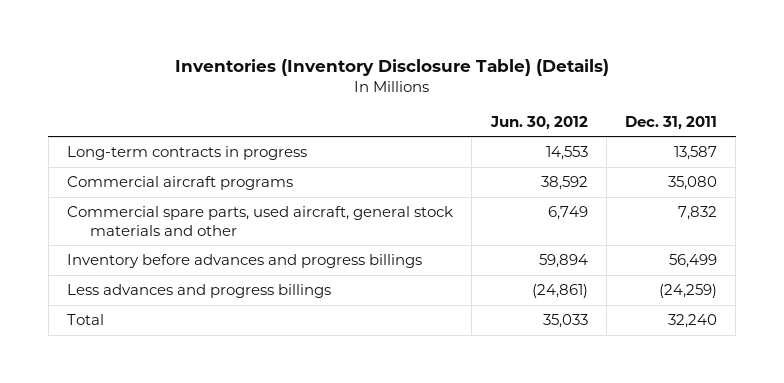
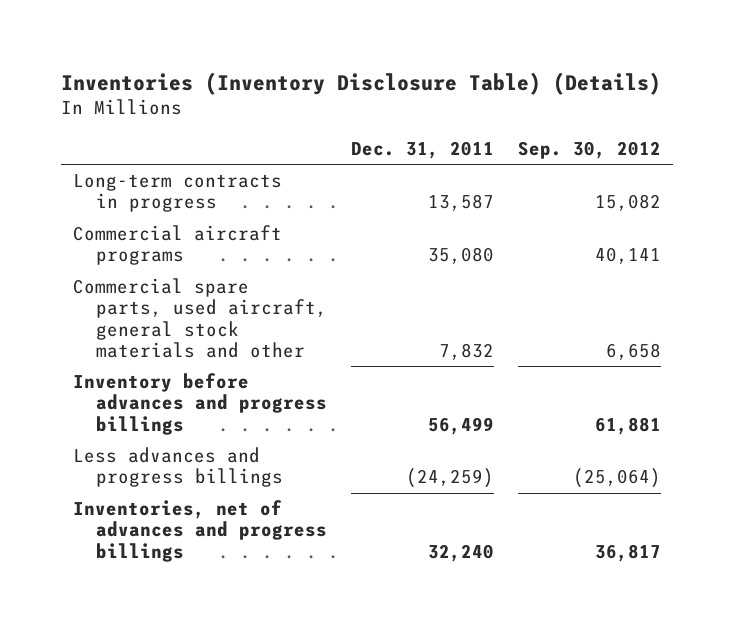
- | Jun. 30, 2012 | Dec. 31, 2011
+ | Dec. 31, 2011 | Sep. 30, 2012
- Total | 35,033 | 32,240
+ Inventories, net of advances and progress billings | 32,240 | 36,817

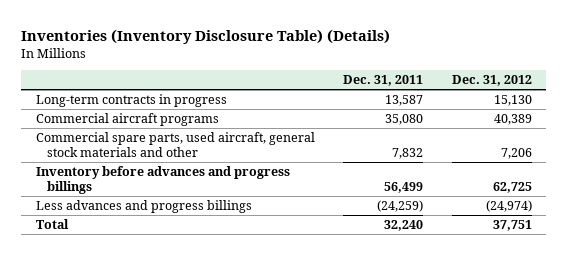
- | Dec. 31, 2011 | Sep. 30, 2012
+ | Dec. 31, 2011 | Dec. 31, 2012
- Inventories, net of advances and progress billings | 32,240 | 36,817
+ Total | 32,240 | 37,751

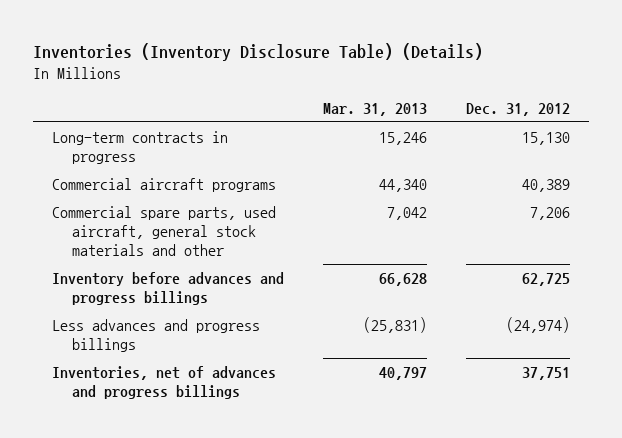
- | Dec. 31, 2011 | Dec. 31, 2012
+ | Mar. 31, 2013 | Dec. 31, 2012
- Total | 32,240 | 37,751
+ Inventories, net of advances and progress billings | 40,797 | 37,751

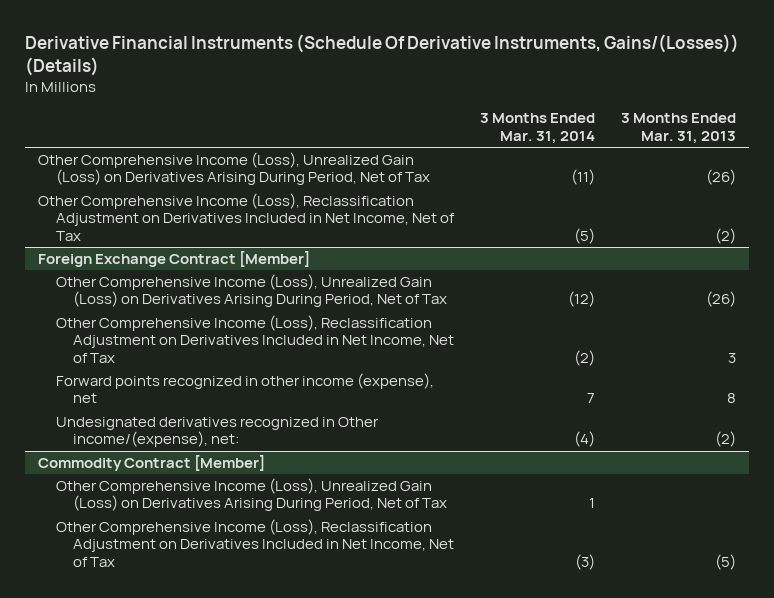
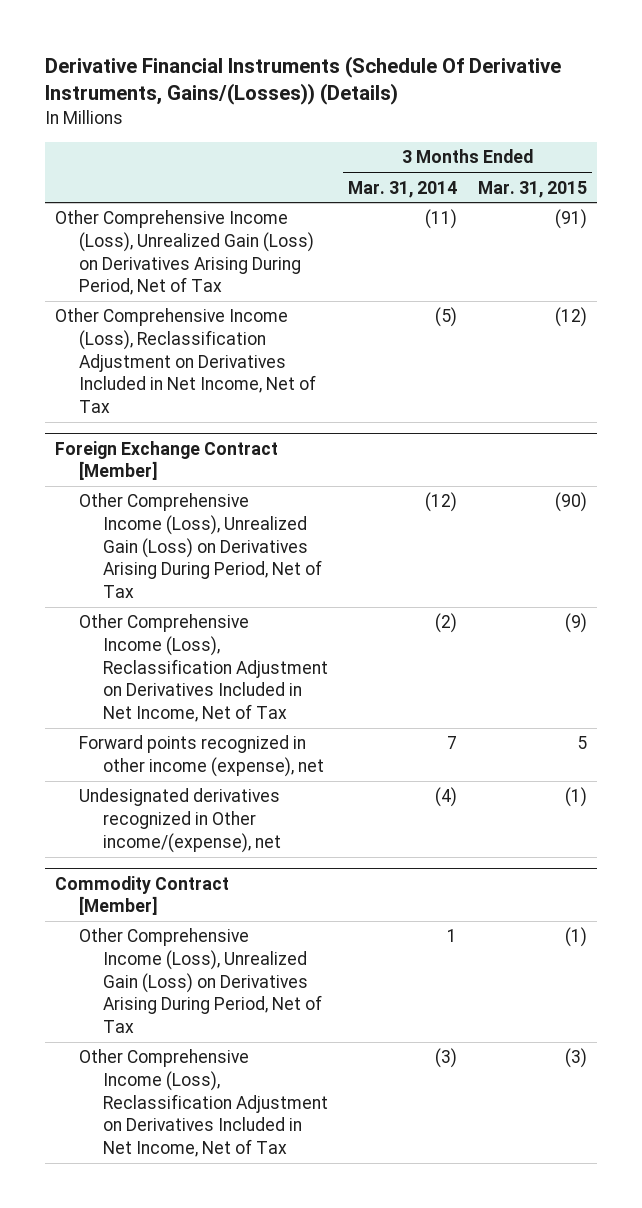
- | 3 Months Ended Mar. 31, 2014 | 3 Months Ended Mar. 31, 2013
+ | 3 Months Ended Mar. 31, 2014 | 3 Months Ended Mar. 31, 2015
@ Foreign Exchange Contract [Member]
- Undesignated derivatives recognized in Other income/(expense), net: | (4) | (2)
+ Undesignated derivatives recognized in Other income/(expense), net | (4) | (1)

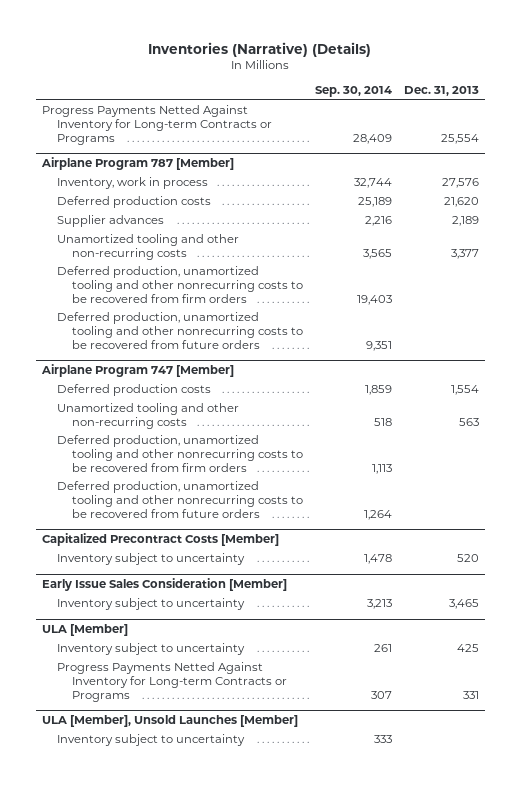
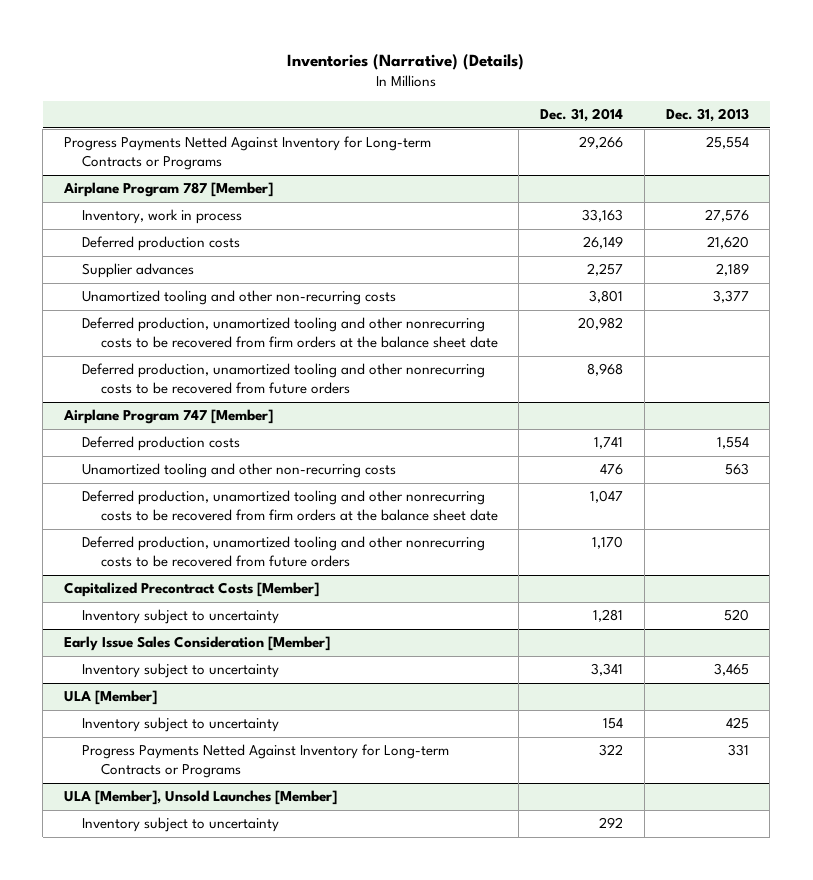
- | Sep. 30, 2014 | Dec. 31, 2013
+ | Dec. 31, 2014 | Dec. 31, 2013
@ Airplane Program 787 [Member]
- Deferred production, unamortized tooling and other nonrecurring costs to be recovered from firm orders | 19,403 |
+ Deferred production, unamortized tooling and other nonrecurring costs to be recovered from firm orders at the balance sheet date | 20,982 |
@ Airplane Program 747 [Member]
- Deferred production, unamortized tooling and other nonrecurring costs to be recovered from firm orders | 1,113 |
+ Deferred production, unamortized tooling and other nonrecurring costs to be recovered from firm orders at the balance sheet date | 1,047 |

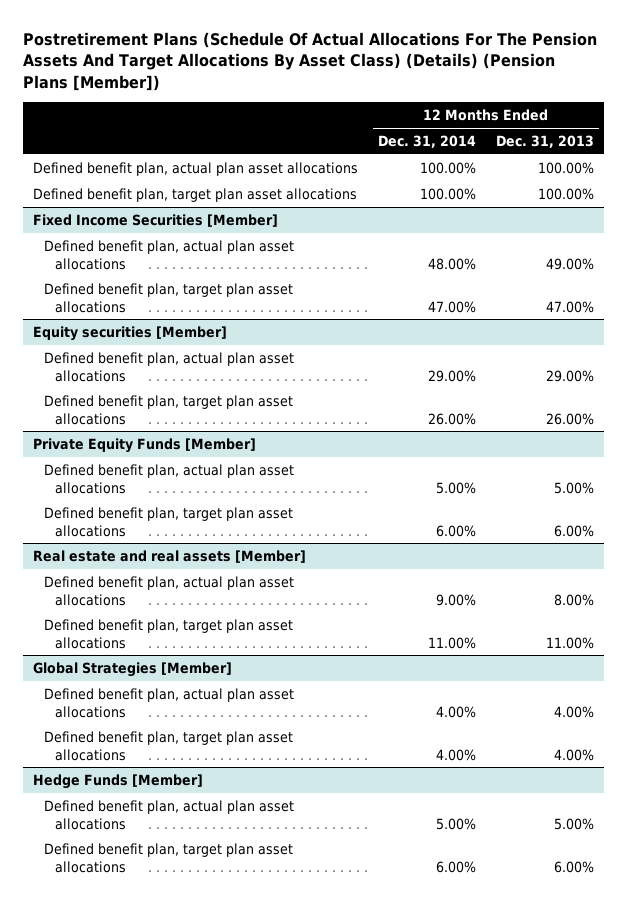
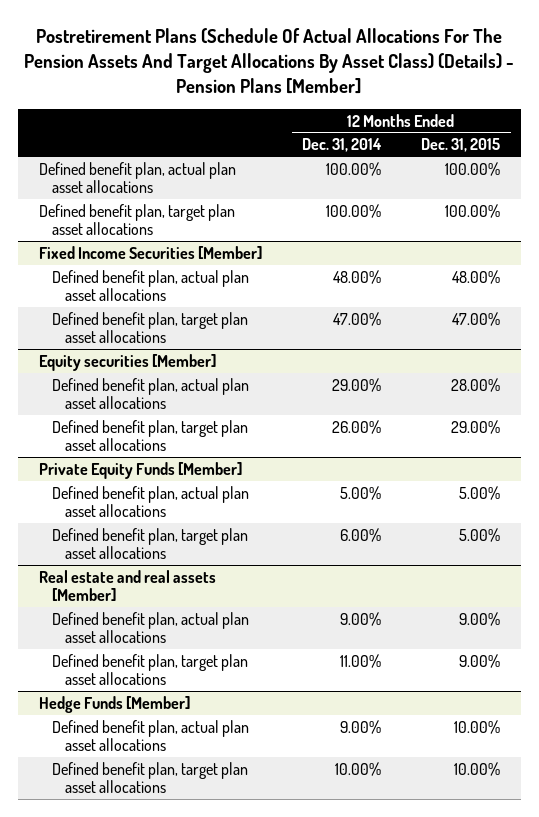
- Postretirement Plans (Schedule Of Actual Allocations For The Pension Assets And Target Allocations By Asset Class) (Details) (Pension Plans [Member])
+ Postretirement Plans (Schedule Of Actual Allocations For The Pension Assets And Target Allocations By Asset Class) (Details) - Pension Plans [Member]
- | 12 Months Ended Dec. 31, 2014 | 12 Months Ended Dec. 31, 2013
+ | 12 Months Ended Dec. 31, 2014 | 12 Months Ended Dec. 31, 2015
- Global Strategies [Member]
- Defined benefit plan, actual plan asset allocations | 4.00% | 4.00%
- Defined benefit plan, target plan asset allocations | 4.00% | 4.00%
@ Hedge Funds [Member]
- Defined benefit plan, actual plan asset allocations | 5.00% | 5.00%
- Defined benefit plan, target plan asset allocations | 6.00% | 6.00%
+ Defined benefit plan, actual plan asset allocations | 9.00% | 10.00%
+ Defined benefit plan, target plan asset allocations | 10.00% | 10.00%

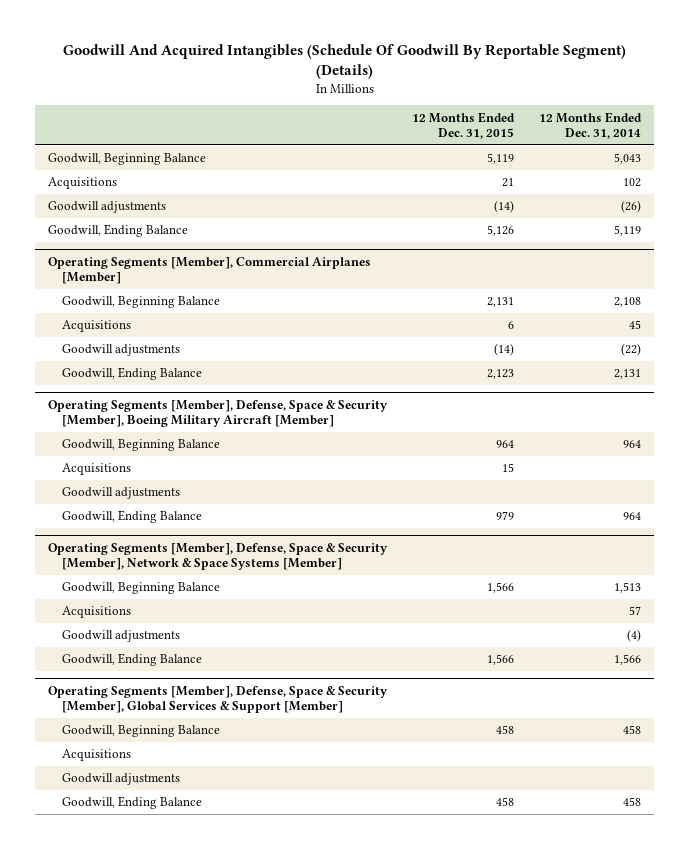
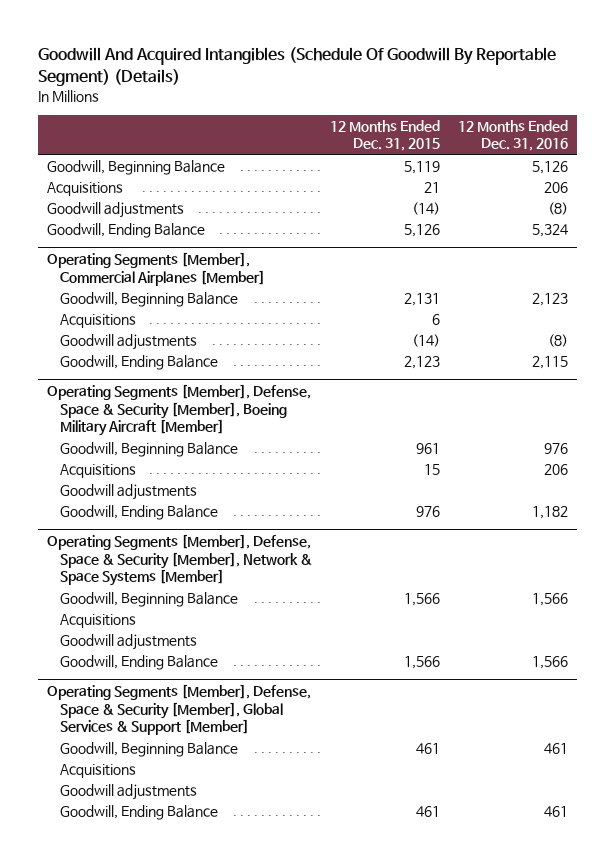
- | 12 Months Ended Dec. 31, 2015 | 12 Months Ended Dec. 31, 2014
+ | 12 Months Ended Dec. 31, 2015 | 12 Months Ended Dec. 31, 2016
@ Operating Segments [Member], Defense, Space & Security [Member], Boeing Military Aircraft [Member]
- Goodwill, Beginning Balance | 964 | 964
+ Goodwill, Beginning Balance | 961 | 976
- Goodwill, Ending Balance | 979 | 964
+ Goodwill, Ending Balance | 976 | 1,182
@ Operating Segments [Member], Defense, Space & Security [Member], Global Services & Support [Member]
- Goodwill, Beginning Balance | 458 | 458
+ Goodwill, Beginning Balance | 461 | 461
- Goodwill, Ending Balance | 458 | 458
+ Goodwill, Ending Balance | 461 | 461

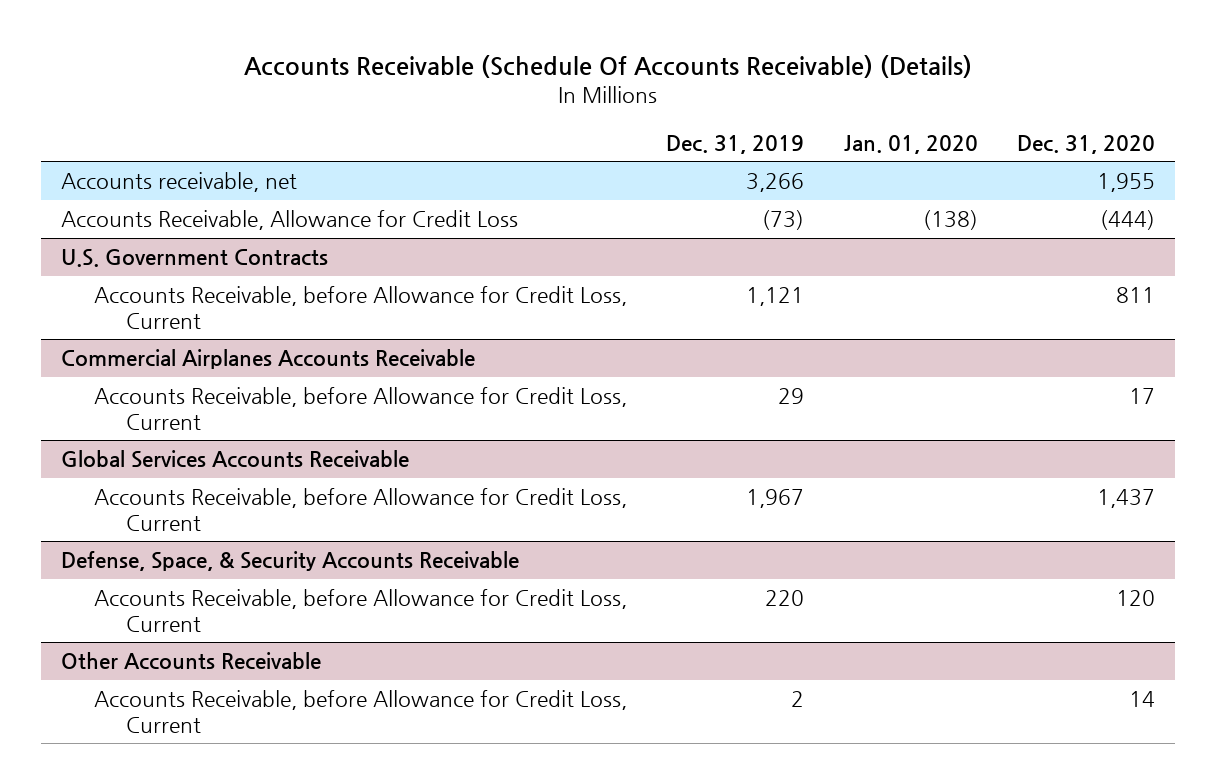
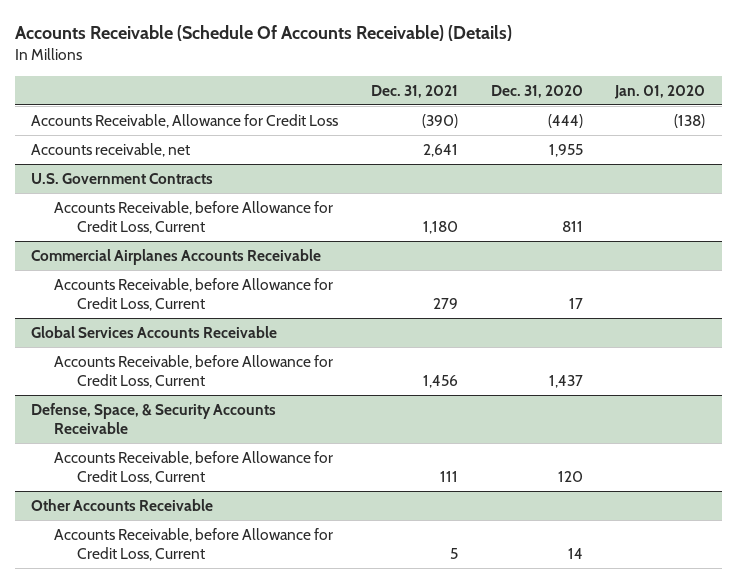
- | Dec. 31, 2019 | Jan. 01, 2020 | Dec. 31, 2020
+ | Dec. 31, 2021 | Dec. 31, 2020 | Jan. 01, 2020
moved down: Accounts receivable, net | 2,641 | 1,955 |

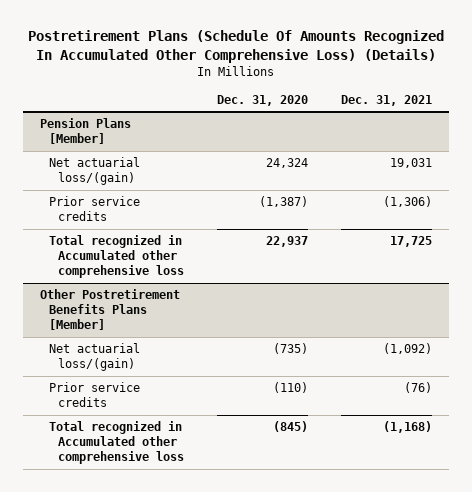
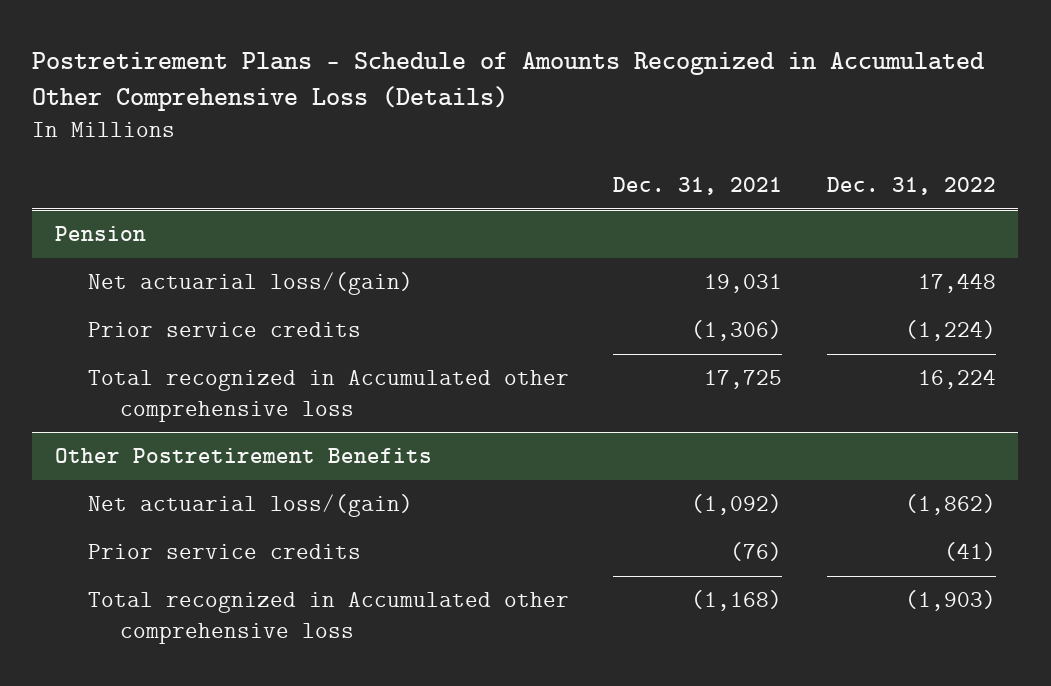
- Postretirement Plans (Schedule Of Amounts Recognized In Accumulated Other Comprehensive Loss) (Details)
+ Postretirement Plans - Schedule of Amounts Recognized in Accumulated Other Comprehensive Loss (Details)
- | Dec. 31, 2020 | Dec. 31, 2021
+ | Dec. 31, 2021 | Dec. 31, 2022
- Pension Plans [Member]
+ Pension
- Other Postretirement Benefits Plans [Member]
+ Other Postretirement Benefits

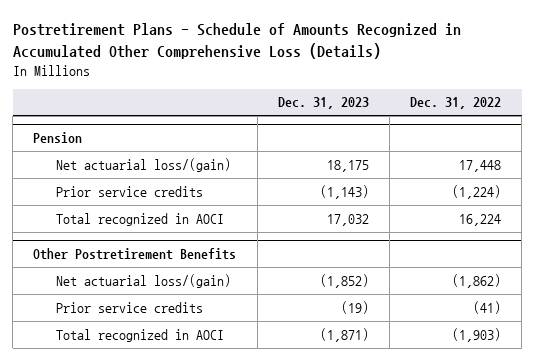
- | Dec. 31, 2021 | Dec. 31, 2022
+ | Dec. 31, 2023 | Dec. 31, 2022
@ Pension
- Total recognized in Accumulated other comprehensive loss | 17,725 | 16,224
+ Total recognized in AOCI | 17,032 | 16,224
@ Other Postretirement Benefits
- Total recognized in Accumulated other comprehensive loss | (1,168) | (1,903)
+ Total recognized in AOCI | (1,871) | (1,903)

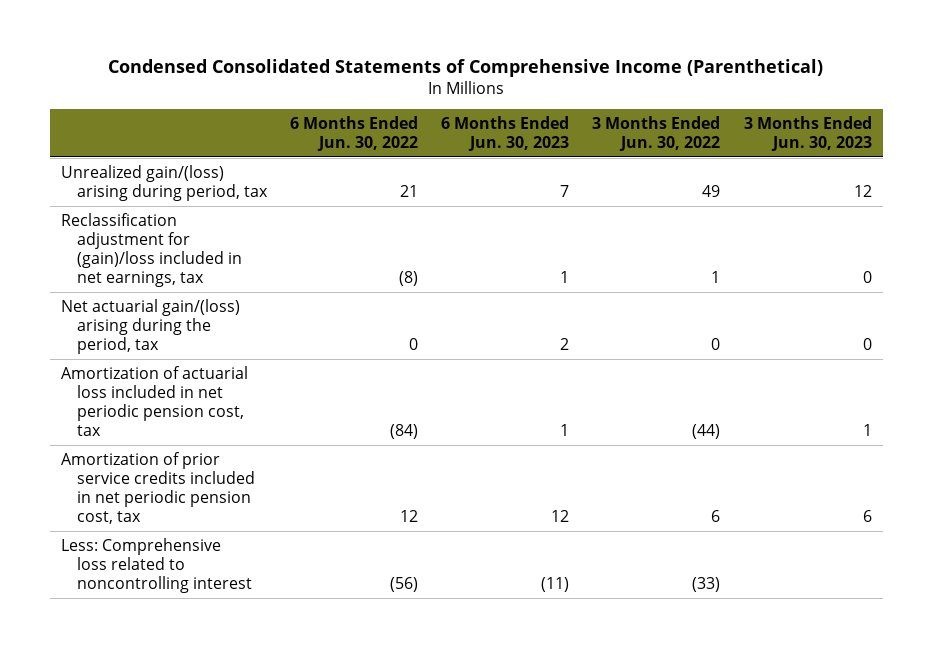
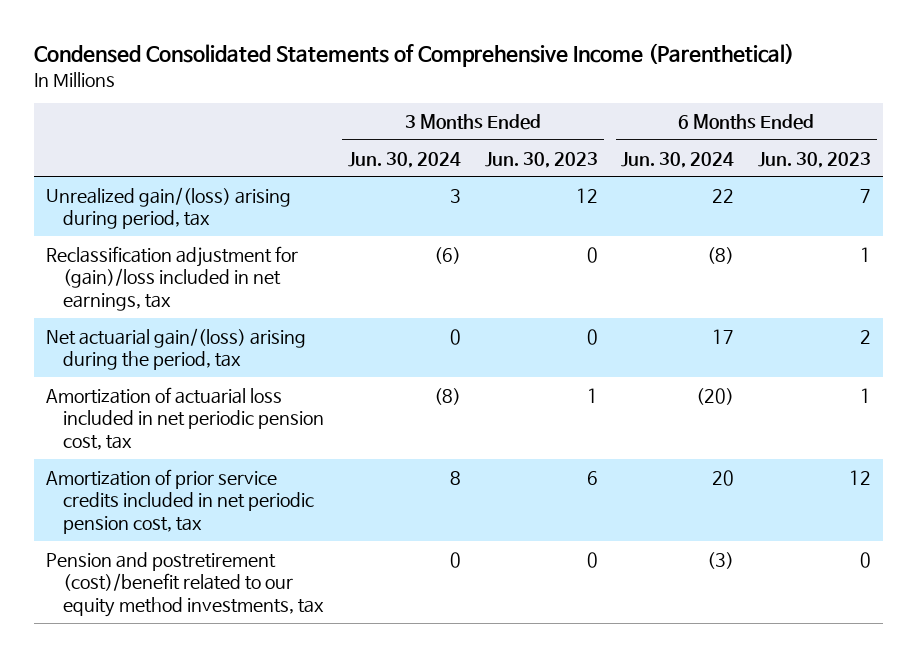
- | 6 Months Ended Jun. 30, 2022 | 6 Months Ended Jun. 30, 2023 | 3 Months Ended Jun. 30, 2022 | 3 Months Ended Jun. 30, 2023
+ | 3 Months Ended Jun. 30, 2024 | 3 Months Ended Jun. 30, 2023 | 6 Months Ended Jun. 30, 2024 | 6 Months Ended Jun. 30, 2023
- Less: Comprehensive loss related to noncontrolling interest | (56) | (11) | (33) |
+ Pension and postretirement (cost)/benefit related to our equity method investments, tax | 0 | 0 | (3) | 0

